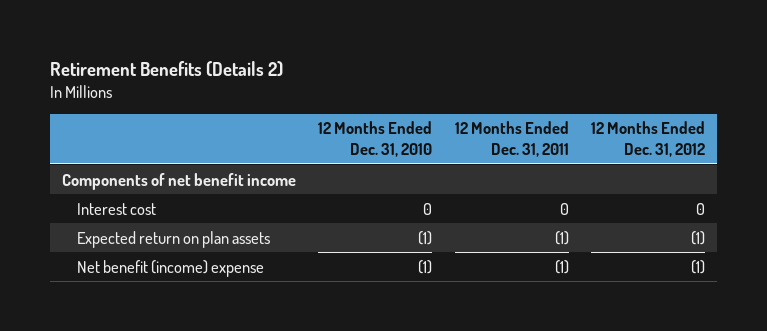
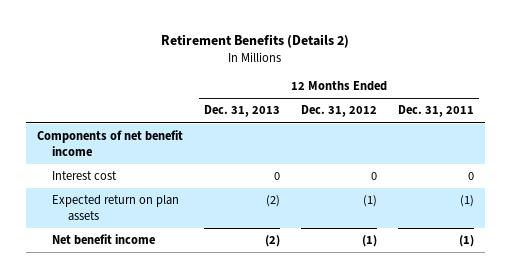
- | 12 Months Ended Dec. 31, 2010 | 12 Months Ended Dec. 31, 2011 | 12 Months Ended Dec. 31, 2012
+ | 12 Months Ended Dec. 31, 2013 | 12 Months Ended Dec. 31, 2012 | 12 Months Ended Dec. 31, 2011
- Net benefit (income) expense | (1) | (1) | (1)
+ Net benefit income | (2) | (1) | (1)

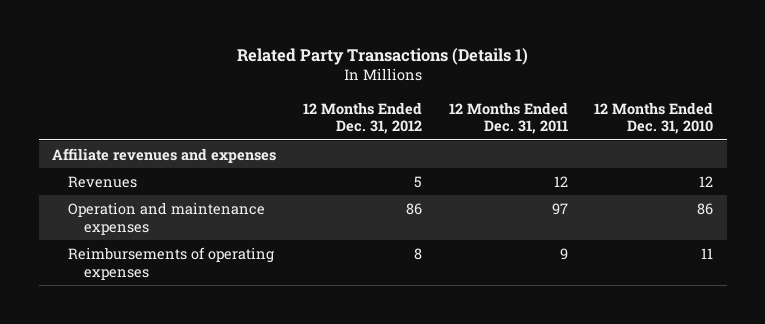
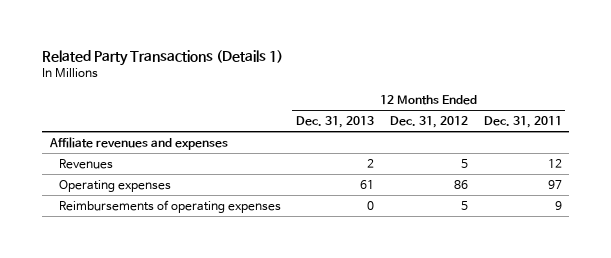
- | 12 Months Ended Dec. 31, 2012 | 12 Months Ended Dec. 31, 2011 | 12 Months Ended Dec. 31, 2010
+ | 12 Months Ended Dec. 31, 2013 | 12 Months Ended Dec. 31, 2012 | 12 Months Ended Dec. 31, 2011
- Operation and maintenance expenses | 86 | 97 | 86
- Reimbursements of operating expenses | 8 | 9 | 11
+ Operating expenses | 61 | 86 | 97
+ Reimbursements of operating expenses | 0 | 5 | 9

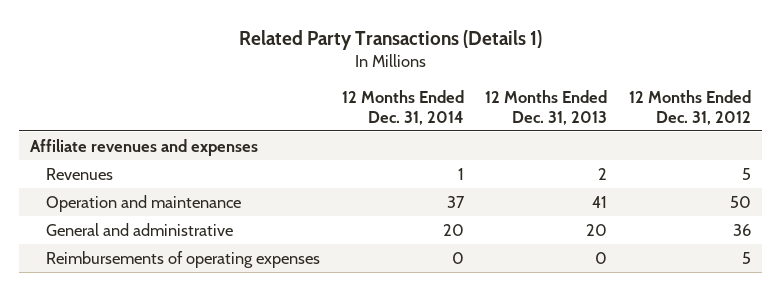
- | 12 Months Ended Dec. 31, 2013 | 12 Months Ended Dec. 31, 2012 | 12 Months Ended Dec. 31, 2011
+ | 12 Months Ended Dec. 31, 2014 | 12 Months Ended Dec. 31, 2013 | 12 Months Ended Dec. 31, 2012
- Operating expenses | 61 | 86 | 97
+ Operation and maintenance | 37 | 41 | 50
+ General and administrative | 20 | 20 | 36

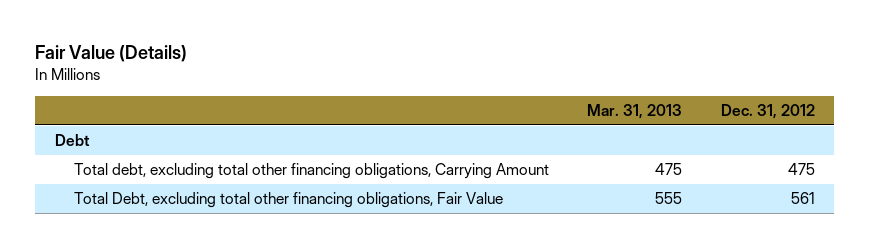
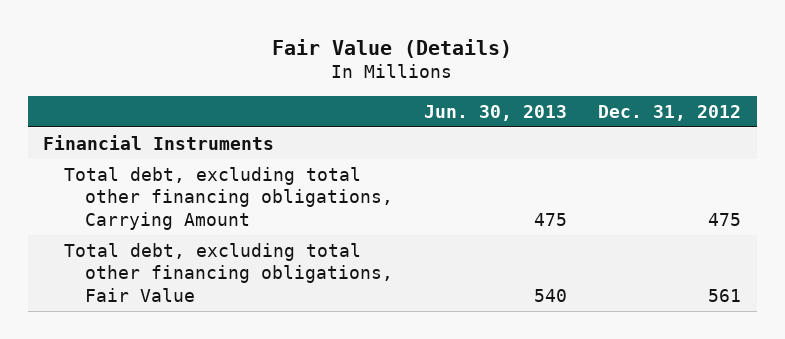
- | Mar. 31, 2013 | Dec. 31, 2012
+ | Jun. 30, 2013 | Dec. 31, 2012
- Debt
+ Financial Instruments
- Total Debt, excluding total other financing obligations, Fair Value | 555 | 561
+ Total debt, excluding total other financing obligations, Fair Value | 540 | 561

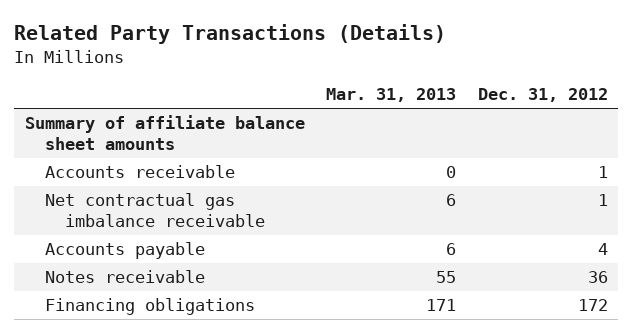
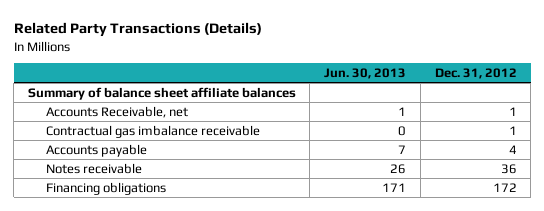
- | Mar. 31, 2013 | Dec. 31, 2012
+ | Jun. 30, 2013 | Dec. 31, 2012
- Summary of affiliate balance sheet amounts
- Accounts receivable | 0 | 1
- Net contractual gas imbalance receivable | 6 | 1
+ Summary of balance sheet affiliate balances
+ Accounts Receivable, net | 1 | 1
+ Contractual gas imbalance receivable | 0 | 1

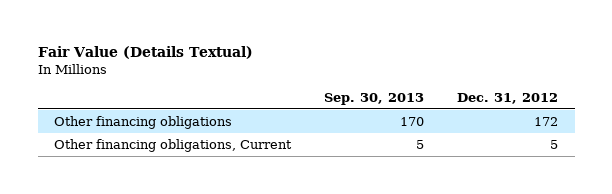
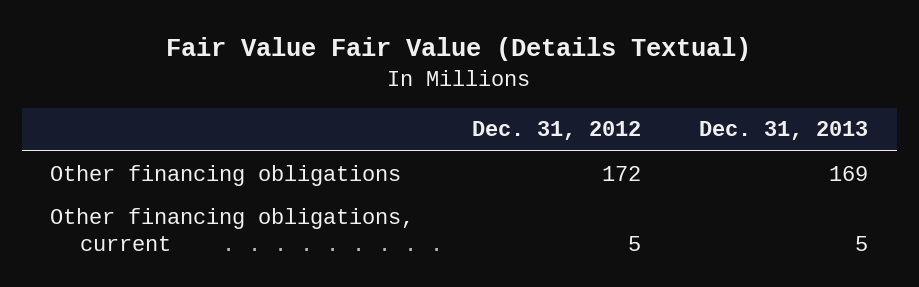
- Fair Value (Details Textual)
+ Fair Value Fair Value (Details Textual)
- | Sep. 30, 2013 | Dec. 31, 2012
+ | Dec. 31, 2012 | Dec. 31, 2013
- Other financing obligations, Current | 5 | 5
+ Other financing obligations, current | 5 | 5

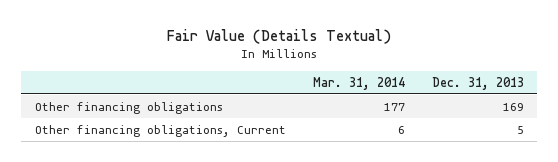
- Fair Value Fair Value (Details Textual)
+ Fair Value (Details Textual)
- | Dec. 31, 2012 | Dec. 31, 2013
+ | Mar. 31, 2014 | Dec. 31, 2013
- Other financing obligations, current | 5 | 5
+ Other financing obligations, Current | 6 | 5

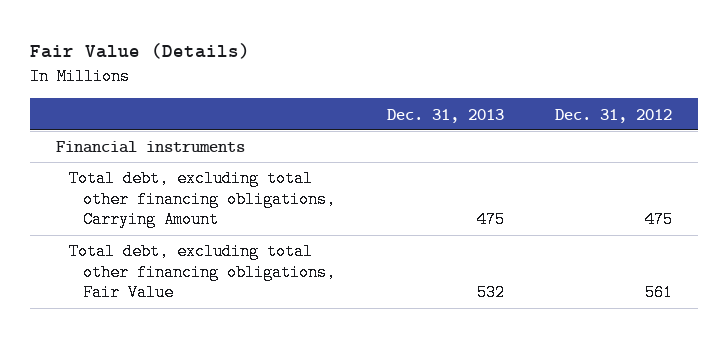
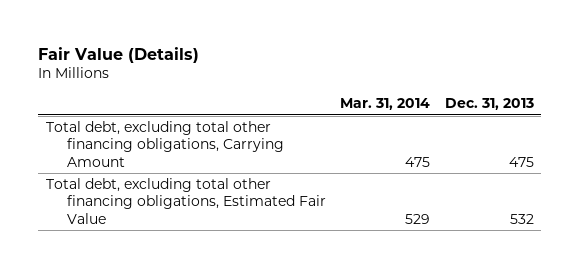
- | Dec. 31, 2013 | Dec. 31, 2012
+ | Mar. 31, 2014 | Dec. 31, 2013
- Financial instruments
- Total debt, excluding total other financing obligations, Fair Value | 532 | 561
+ Total debt, excluding total other financing obligations, Estimated Fair Value | 529 | 532

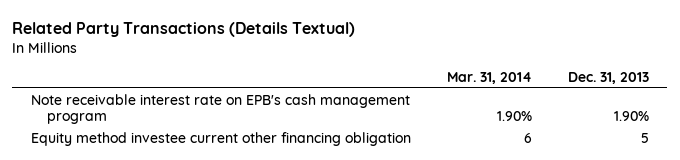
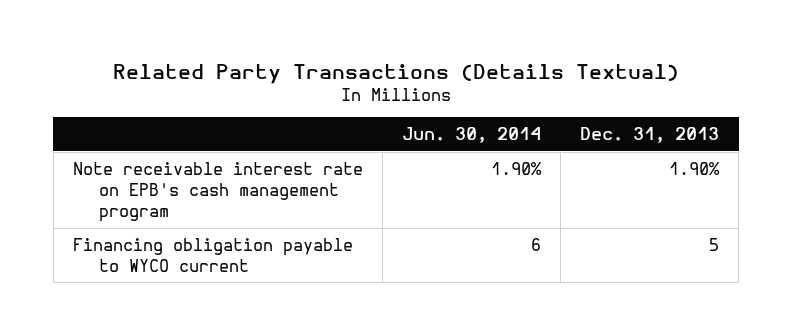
- | Mar. 31, 2014 | Dec. 31, 2013
+ | Jun. 30, 2014 | Dec. 31, 2013
- Equity method investee current other financing obligation | 6 | 5
+ Financing obligation payable to WYCO current | 6 | 5

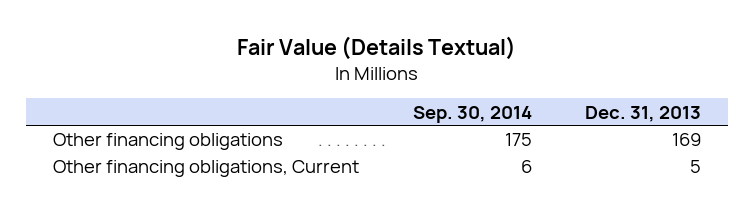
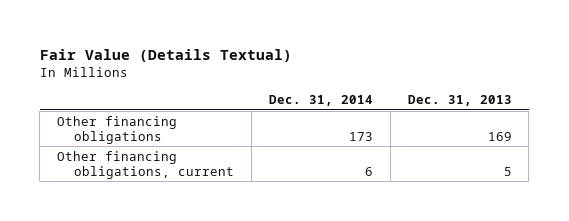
- | Sep. 30, 2014 | Dec. 31, 2013
+ | Dec. 31, 2014 | Dec. 31, 2013
- Other financing obligations, Current | 6 | 5
+ Other financing obligations, current | 6 | 5

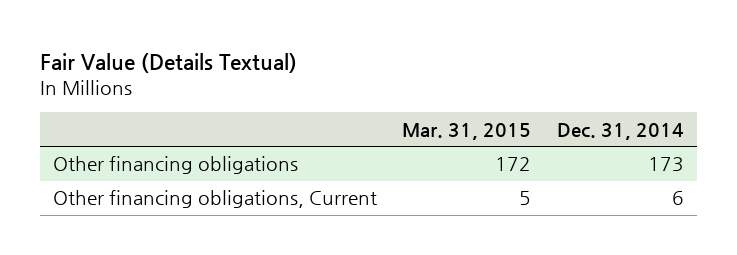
- | Dec. 31, 2014 | Dec. 31, 2013
+ | Mar. 31, 2015 | Dec. 31, 2014
- Other financing obligations, current | 6 | 5
+ Other financing obligations, Current | 5 | 6

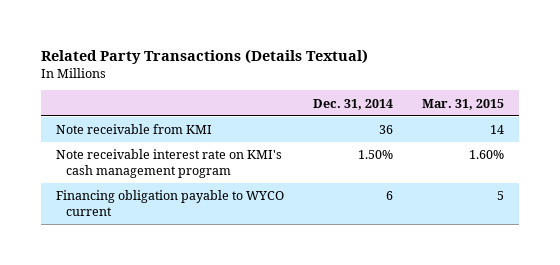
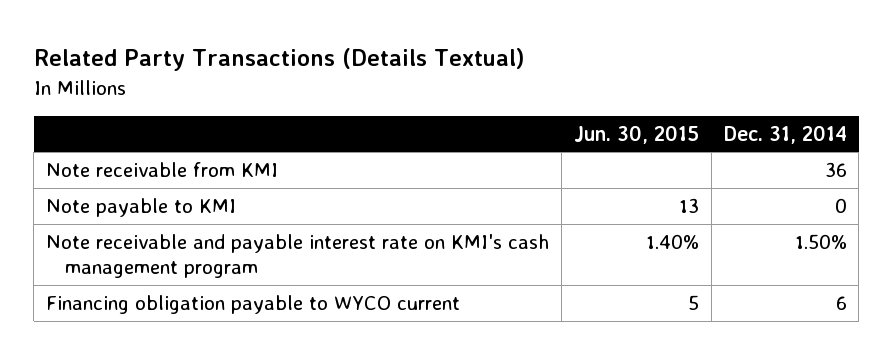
- | Dec. 31, 2014 | Mar. 31, 2015
+ | Jun. 30, 2015 | Dec. 31, 2014
- Note receivable interest rate on KMI's cash management program | 1.50% | 1.60%
+ Note payable to KMI | 13 | 0
+ Note receivable and payable interest rate on KMI's cash management program | 1.40% | 1.50%

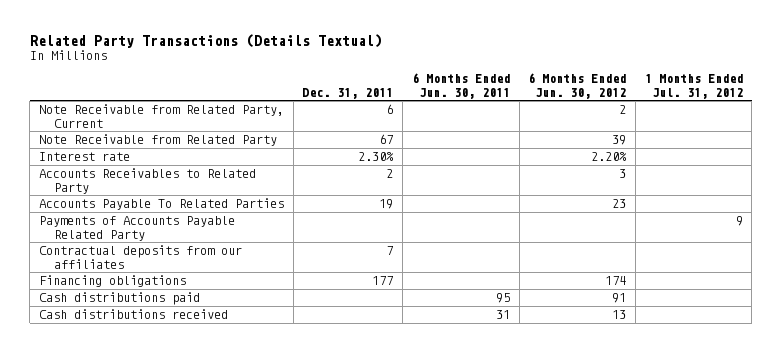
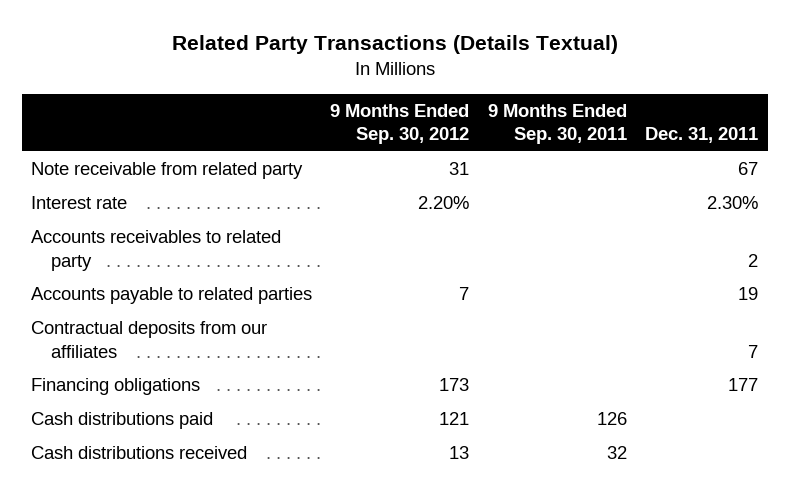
- | Dec. 31, 2011 | 6 Months Ended Jun. 30, 2011 | 6 Months Ended Jun. 30, 2012 | 1 Months Ended Jul. 31, 2012
+ | 9 Months Ended Sep. 30, 2012 | 9 Months Ended Sep. 30, 2011 | Dec. 31, 2011
- Note Receivable from Related Party, Current | 6 | | 2 |
- Note Receivable from Related Party | 67 | | 39 |
+ Note receivable from related party | 31 | | 67
- Accounts Receivables to Related Party | 2 | | 3 |
- Accounts Payable To Related Parties | 19 | | 23 |
- Payments of Accounts Payable Related Party | | | | 9
+ Accounts receivables to related party | | | 2
+ Accounts payable to related parties | 7 | | 19

